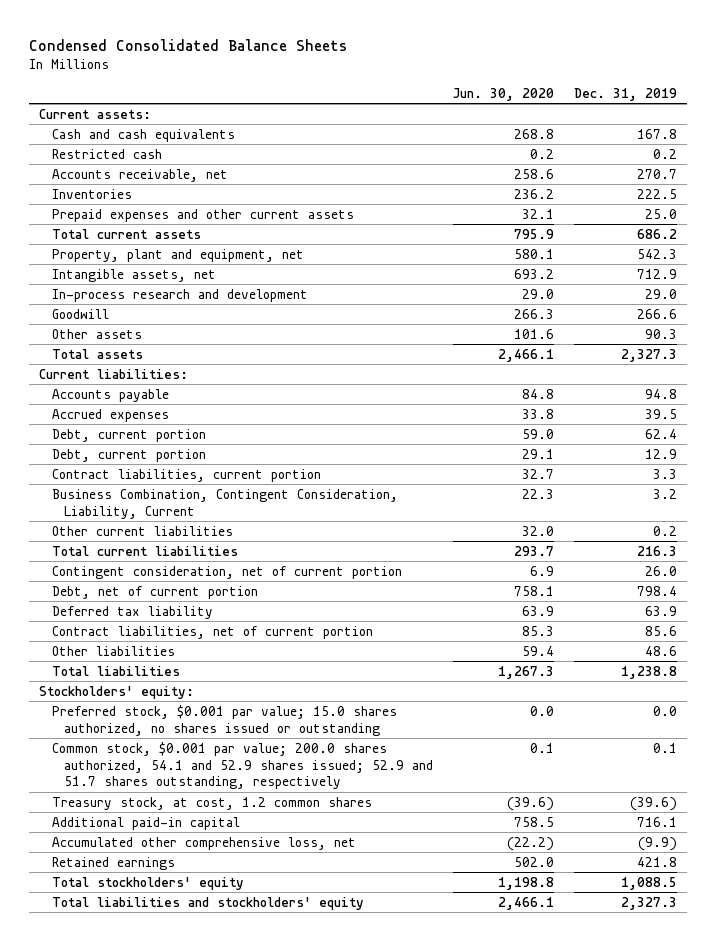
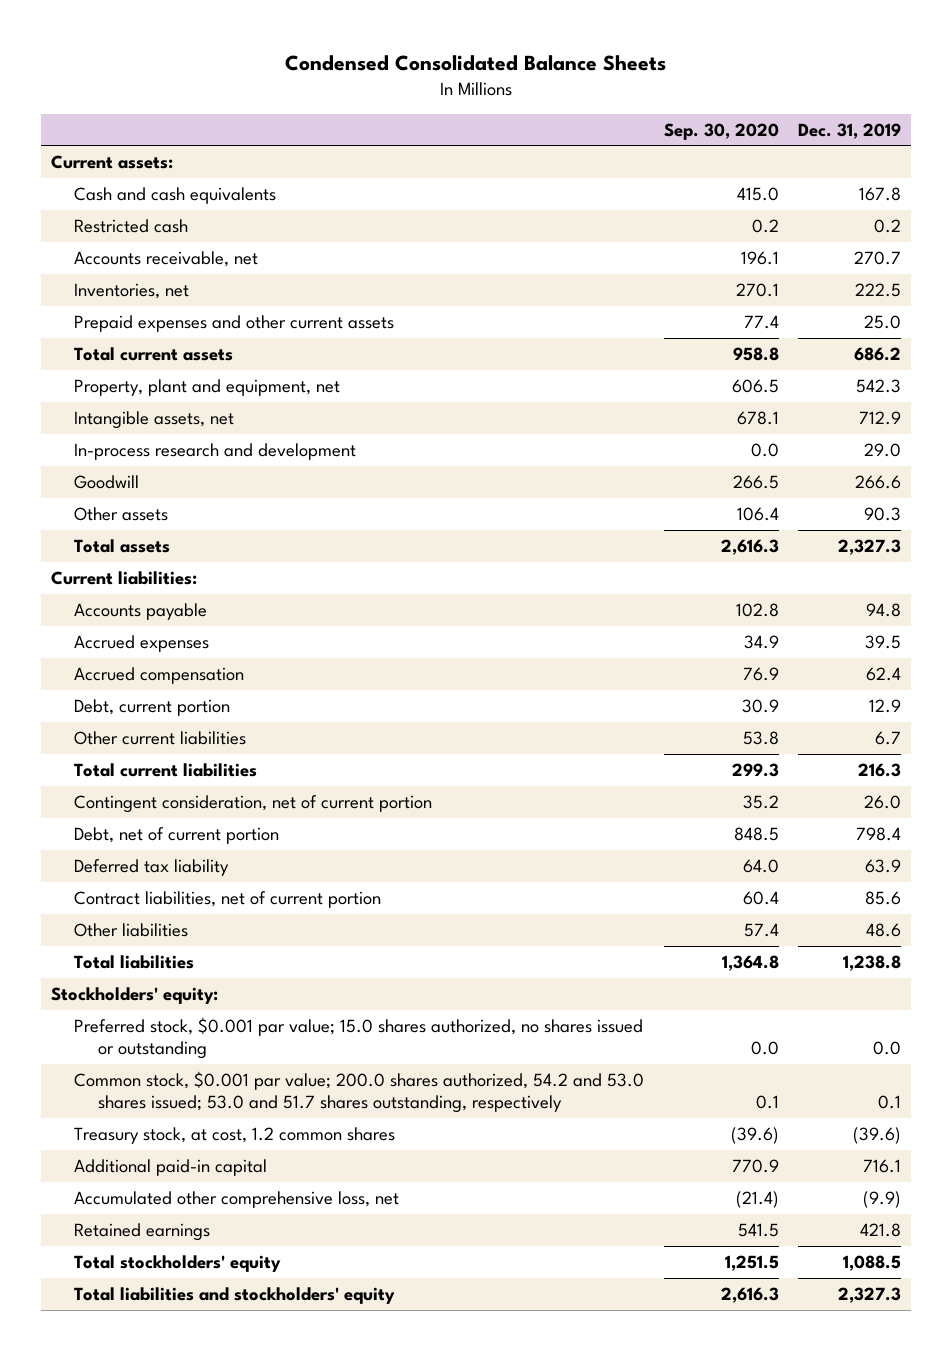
- | Jun. 30, 2020 | Dec. 31, 2019
+ | Sep. 30, 2020 | Dec. 31, 2019
- Inventories | 236.2 | 222.5
+ Inventories, net | 270.1 | 222.5
- Debt, current portion | 59.0 | 62.4
+ Accrued compensation | 76.9 | 62.4
- Contract liabilities, current portion | 32.7 | 3.3
- Business Combination, Contingent Consideration, Liability, Current | 22.3 | 3.2
- Other current liabilities | 32.0 | 0.2
+ Other current liabilities | 53.8 | 6.7
- Common stock, $0.001 par value; 200.0 shares authorized, 54.1 and 52.9 shares issued; 52.9 and 51.7 shares outstanding, respectively | 0.1 | 0.1
+ Common stock, $0.001 par value; 200.0 shares authorized, 54.2 and 53.0 shares issued; 53.0 and 51.7 shares outstanding, respectively | 0.1 | 0.1

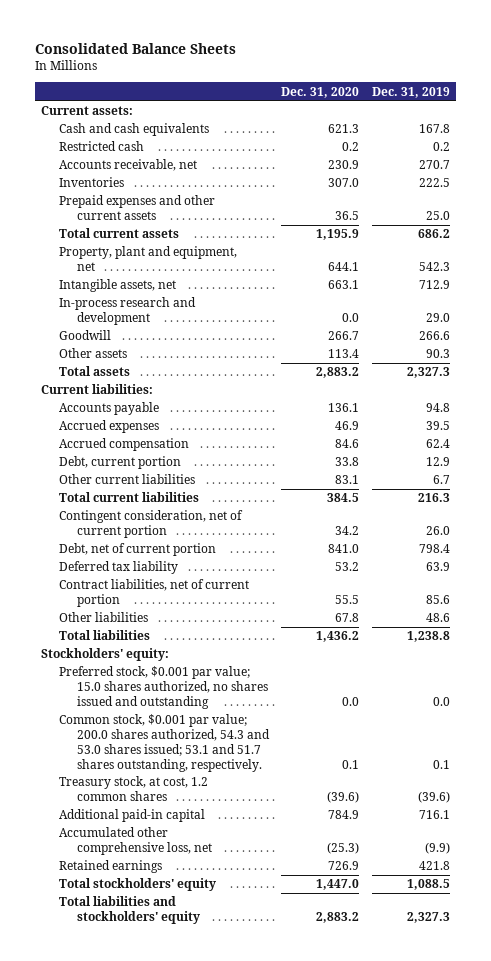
- Condensed Consolidated Balance Sheets
+ Consolidated Balance Sheets
- | Sep. 30, 2020 | Dec. 31, 2019
+ | Dec. 31, 2020 | Dec. 31, 2019
- Inventories, net | 270.1 | 222.5
+ Inventories | 307.0 | 222.5
- Preferred stock, $0.001 par value; 15.0 shares authorized, no shares issued or outstanding | 0.0 | 0.0
- Common stock, $0.001 par value; 200.0 shares authorized, 54.2 and 53.0 shares issued; 53.0 and 51.7 shares outstanding, respectively | 0.1 | 0.1
+ Preferred stock, $0.001 par value; 15.0 shares authorized, no shares issued and outstanding | 0.0 | 0.0
+ Common stock, $0.001 par value; 200.0 shares authorized, 54.3 and 53.0 shares issued; 53.1 and 51.7 shares outstanding, respectively. | 0.1 | 0.1

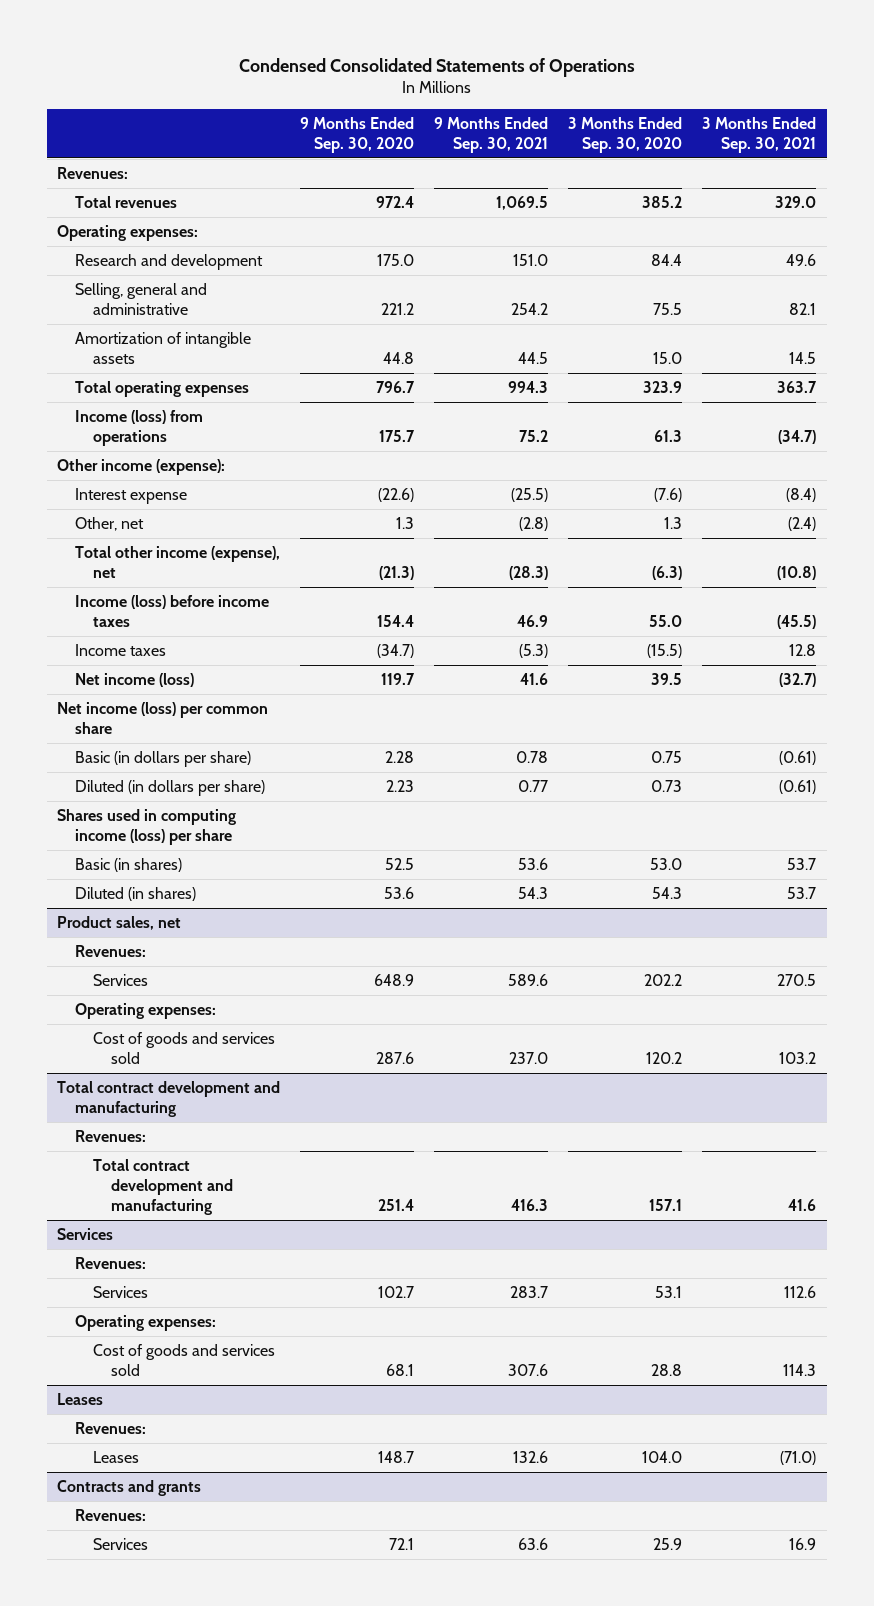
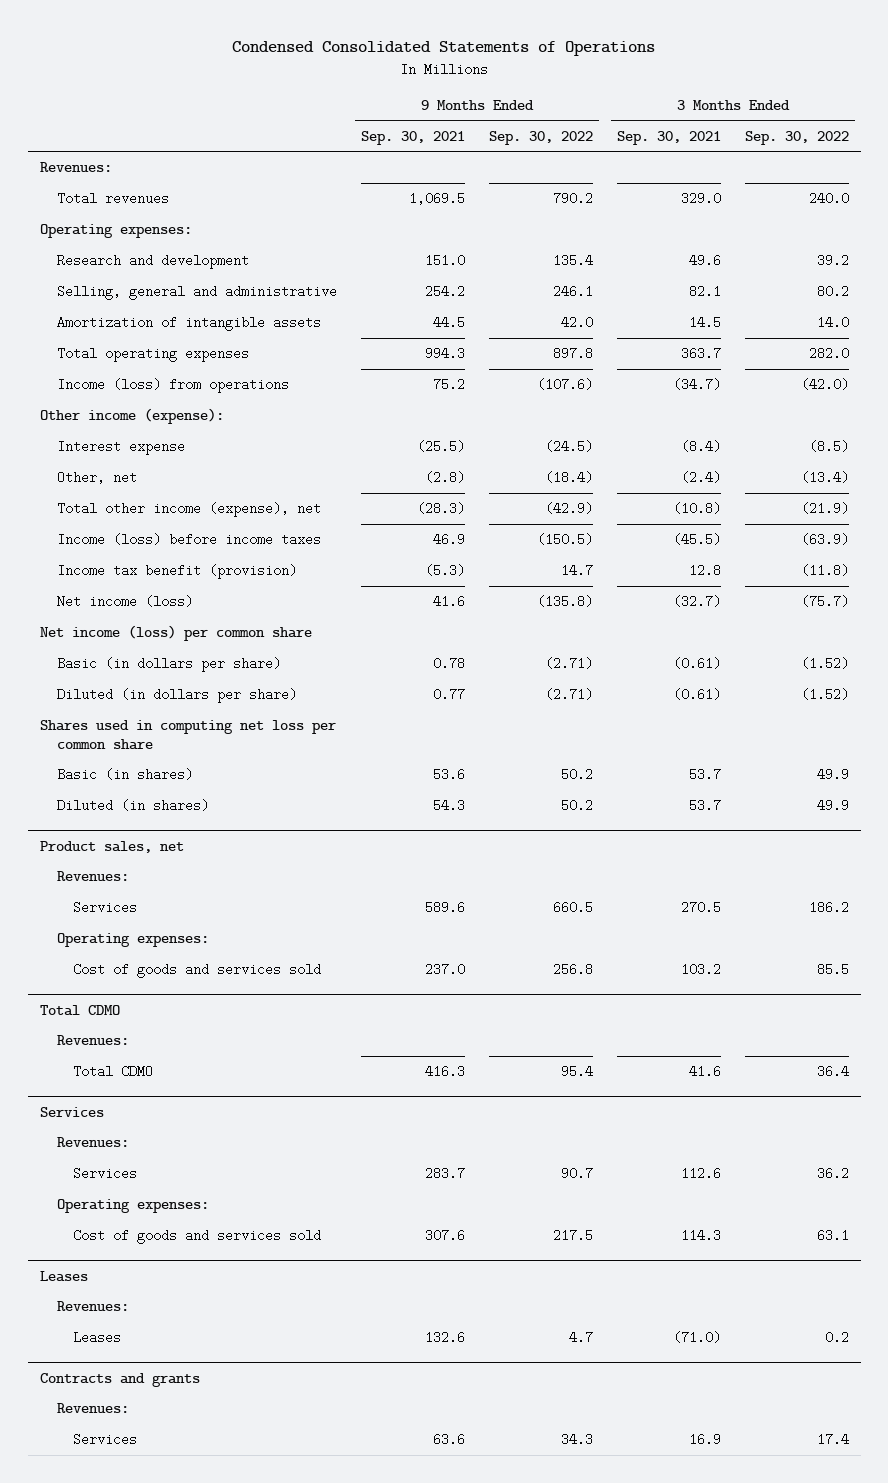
- | 9 Months Ended Sep. 30, 2020 | 9 Months Ended Sep. 30, 2021 | 3 Months Ended Sep. 30, 2020 | 3 Months Ended Sep. 30, 2021
+ | 9 Months Ended Sep. 30, 2021 | 9 Months Ended Sep. 30, 2022 | 3 Months Ended Sep. 30, 2021 | 3 Months Ended Sep. 30, 2022
- Income taxes | (34.7) | (5.3) | (15.5) | 12.8
+ Income tax benefit (provision) | (5.3) | 14.7 | 12.8 | (11.8)
- Shares used in computing income (loss) per share
+ Shares used in computing net loss per common share
- Total contract development and manufacturing
+ Total CDMO
- Total contract development and manufacturing | 251.4 | 416.3 | 157.1 | 41.6
+ Total CDMO | 416.3 | 95.4 | 41.6 | 36.4

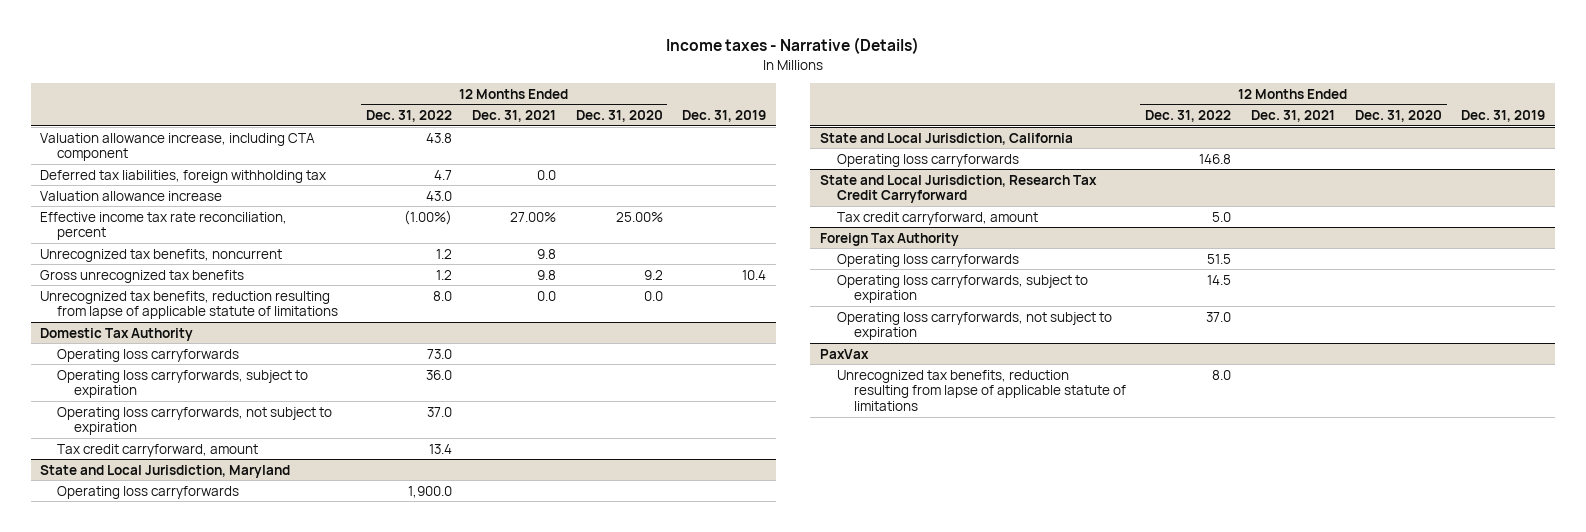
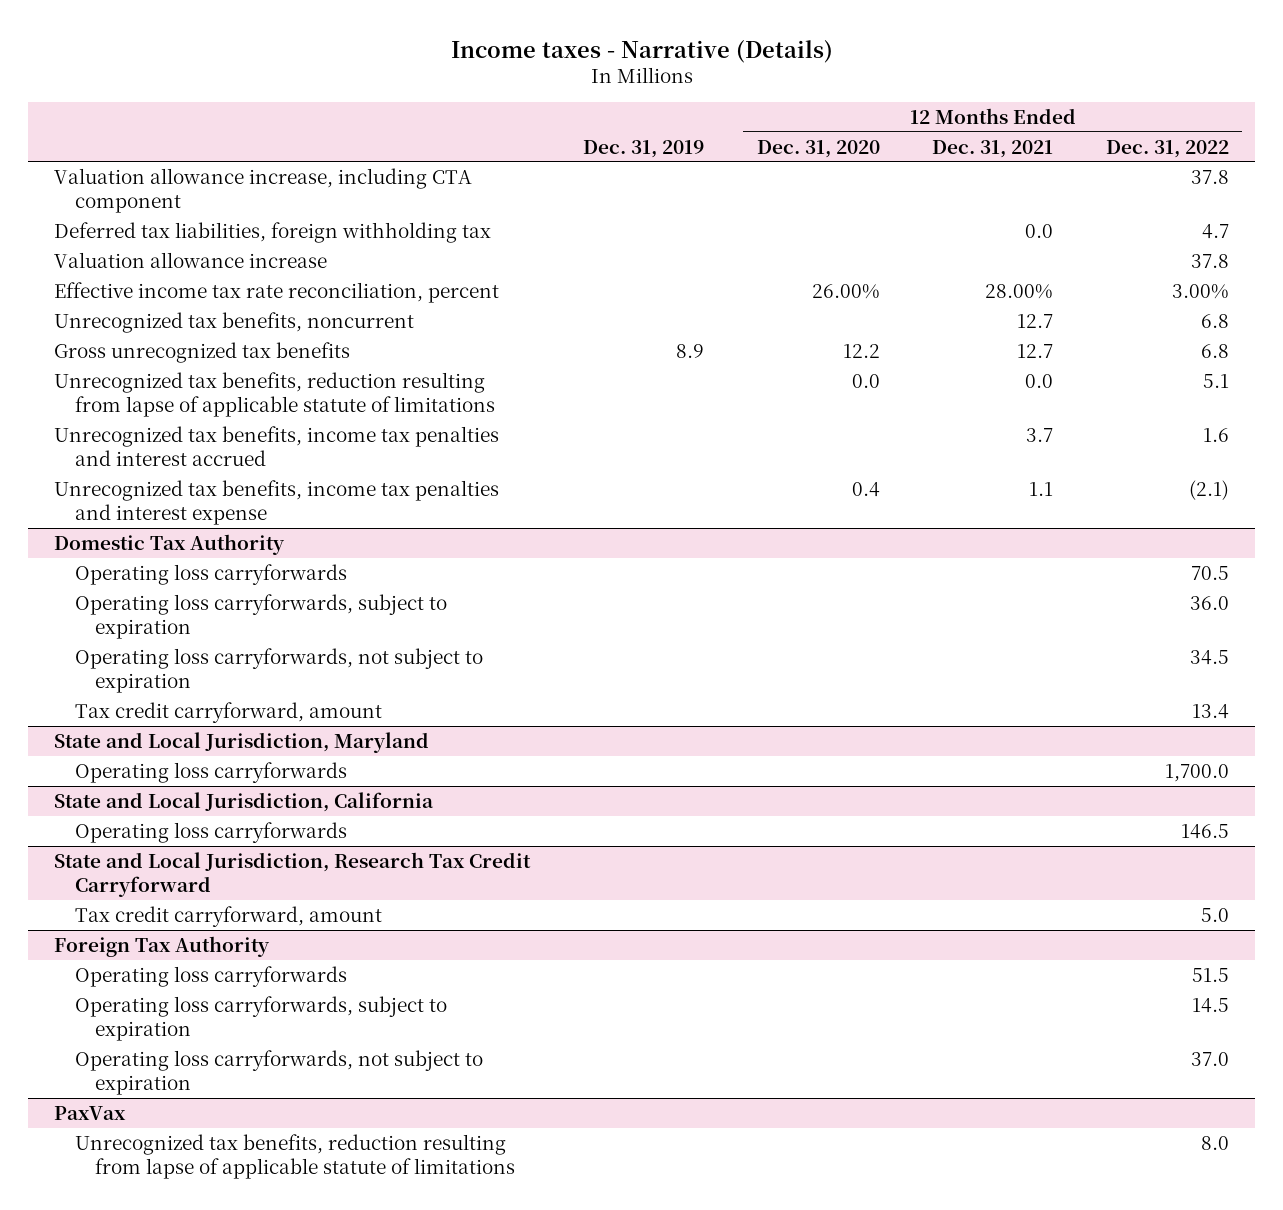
- | 12 Months Ended Dec. 31, 2022 | 12 Months Ended Dec. 31, 2021 | 12 Months Ended Dec. 31, 2020 | Dec. 31, 2019
+ | Dec. 31, 2019 | 12 Months Ended Dec. 31, 2020 | 12 Months Ended Dec. 31, 2021 | 12 Months Ended Dec. 31, 2022
- Valuation allowance increase, including CTA component | 43.8 | | |
+ Valuation allowance increase, including CTA component | | | | 37.8
- Valuation allowance increase | 43.0 | | |
- Effective income tax rate reconciliation, percent | (1.00%) | 27.00% | 25.00% |
- Unrecognized tax benefits, noncurrent | 1.2 | 9.8 | |
- Gross unrecognized tax benefits | 1.2 | 9.8 | 9.2 | 10.4
- Unrecognized tax benefits, reduction resulting from lapse of applicable statute of limitations | 8.0 | 0.0 | 0.0 |
+ Valuation allowance increase | | | | 37.8
+ Effective income tax rate reconciliation, percent | | 26.00% | 28.00% | 3.00%
+ Unrecognized tax benefits, noncurrent | | | 12.7 | 6.8
+ Gross unrecognized tax benefits | 8.9 | 12.2 | 12.7 | 6.8
+ Unrecognized tax benefits, reduction resulting from lapse of applicable statute of limitations | | 0.0 | 0.0 | 5.1
+ Unrecognized tax benefits, income tax penalties and interest accrued | | | 3.7 | 1.6
+ Unrecognized tax benefits, income tax penalties and interest expense | | 0.4 | 1.1 | (2.1)
@ Domestic Tax Authority
- Operating loss carryforwards | 73.0 | | |
+ Operating loss carryforwards | | | | 70.5
- Operating loss carryforwards, not subject to expiration | 37.0 | | |
+ Operating loss carryforwards, not subject to expiration | | | | 34.5
@ State and Local Jurisdiction, Maryland
- Operating loss carryforwards | 1,900.0 | | |
+ Operating loss carryforwards | | | | 1,700.0
@ State and Local Jurisdiction, California
- Operating loss carryforwards | 146.8 | | |
+ Operating loss carryforwards | | | | 146.5

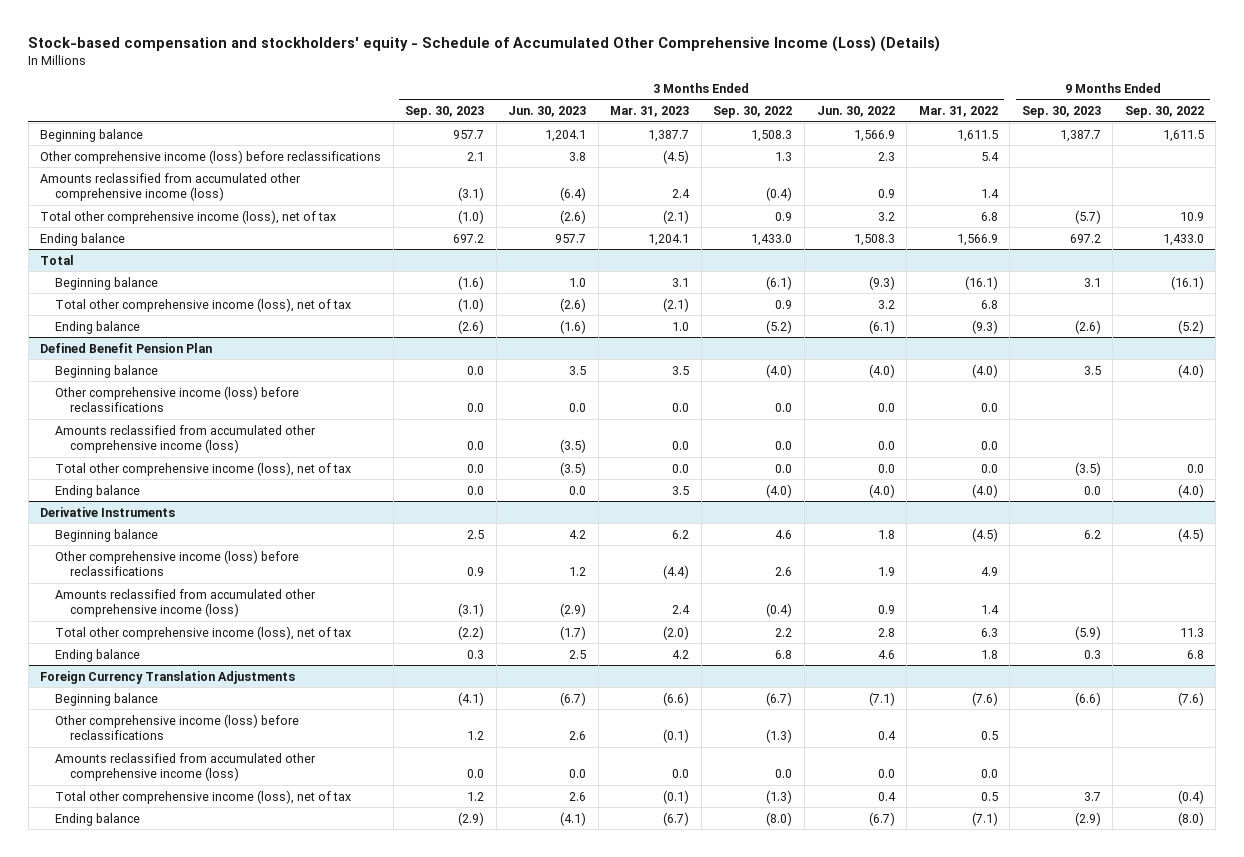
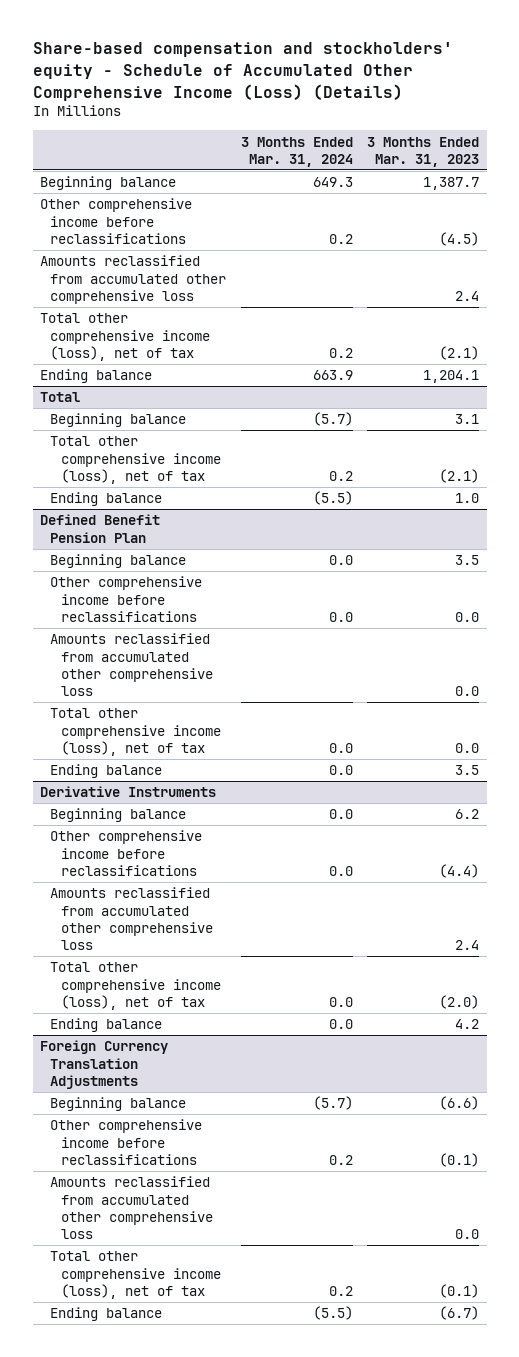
- Stock-based compensation and stockholders' equity - Schedule of Accumulated Other Comprehensive Income (Loss) (Details)
+ Share-based compensation and stockholders' equity - Schedule of Accumulated Other Comprehensive Income (Loss) (Details)
- | 3 Months Ended Sep. 30, 2023 | 3 Months Ended Jun. 30, 2023 | 3 Months Ended Mar. 31, 2023 | 3 Months Ended Sep. 30, 2022 | 3 Months Ended Jun. 30, 2022 | 3 Months Ended Mar. 31, 2022 | 9 Months Ended Sep. 30, 2023 | 9 Months Ended Sep. 30, 2022
+ | 3 Months Ended Mar. 31, 2024 | 3 Months Ended Mar. 31, 2023
- Other comprehensive income (loss) before reclassifications | 2.1 | 3.8 | (4.5) | 1.3 | 2.3 | 5.4 | |
- Amounts reclassified from accumulated other comprehensive income (loss) | (3.1) | (6.4) | 2.4 | (0.4) | 0.9 | 1.4 | |
+ Other comprehensive income before reclassifications | 0.2 | (4.5)
+ Amounts reclassified from accumulated other comprehensive loss | | 2.4
@ Defined Benefit Pension Plan
- Other comprehensive income (loss) before reclassifications | 0.0 | 0.0 | 0.0 | 0.0 | 0.0 | 0.0 | |
- Amounts reclassified from accumulated other comprehensive income (loss) | 0.0 | (3.5) | 0.0 | 0.0 | 0.0 | 0.0 | |
+ Other comprehensive income before reclassifications | 0.0 | 0.0
+ Amounts reclassified from accumulated other comprehensive loss | | 0.0
@ Derivative Instruments
- Other comprehensive income (loss) before reclassifications | 0.9 | 1.2 | (4.4) | 2.6 | 1.9 | 4.9 | |
- Amounts reclassified from accumulated other comprehensive income (loss) | (3.1) | (2.9) | 2.4 | (0.4) | 0.9 | 1.4 | |
+ Other comprehensive income before reclassifications | 0.0 | (4.4)
+ Amounts reclassified from accumulated other comprehensive loss | | 2.4
@ Foreign Currency Translation Adjustments
- Other comprehensive income (loss) before reclassifications | 1.2 | 2.6 | (0.1) | (1.3) | 0.4 | 0.5 | |
- Amounts reclassified from accumulated other comprehensive income (loss) | 0.0 | 0.0 | 0.0 | 0.0 | 0.0 | 0.0 | |
+ Other comprehensive income before reclassifications | 0.2 | (0.1)
+ Amounts reclassified from accumulated other comprehensive loss | | 0.0

